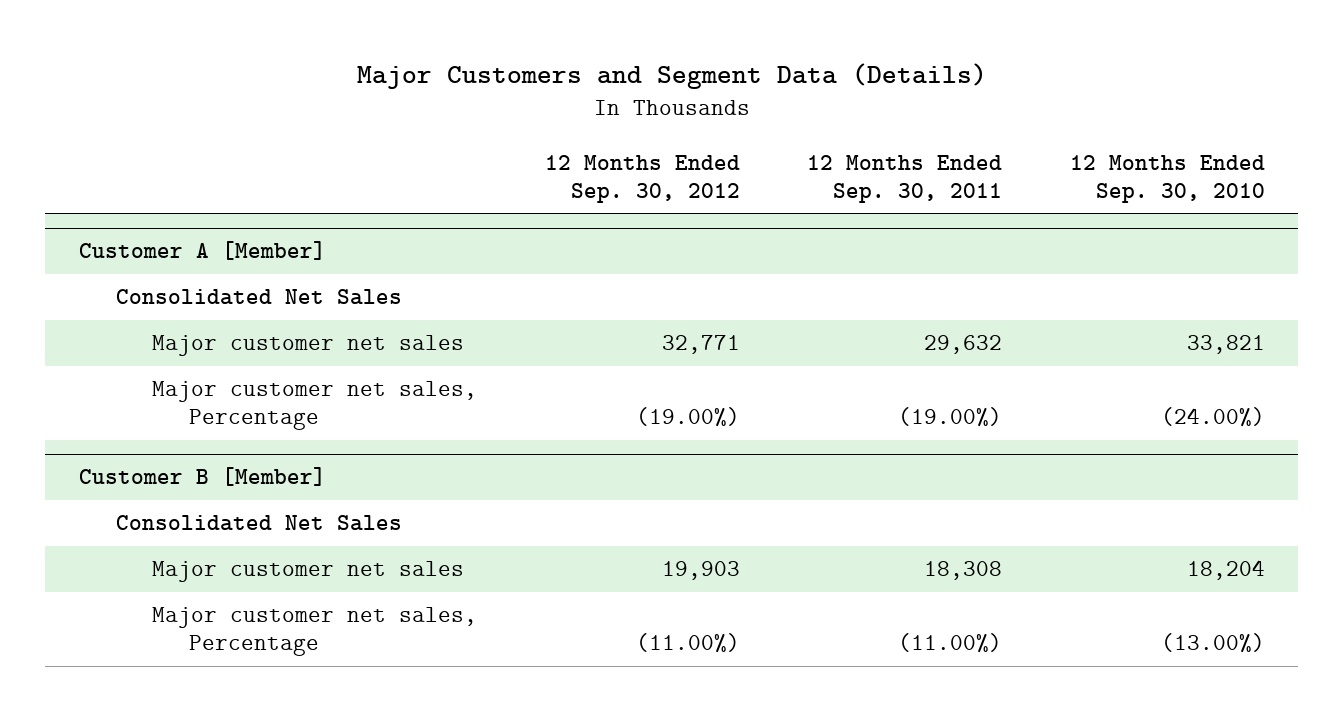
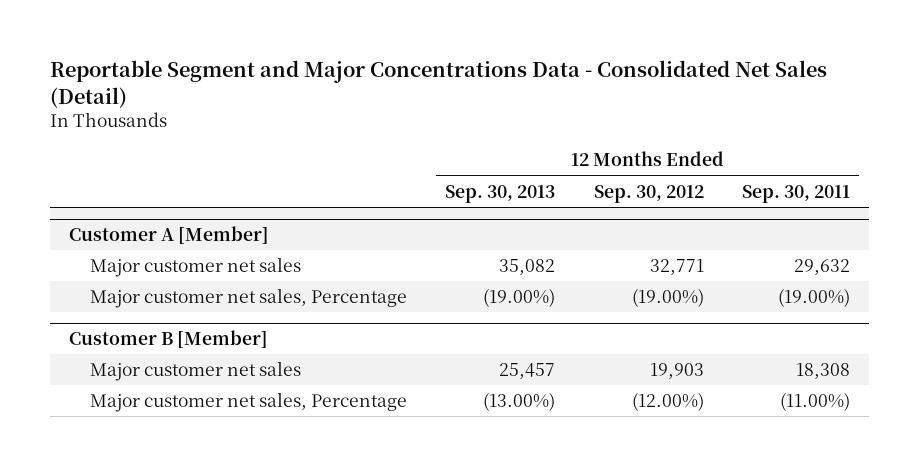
- Major Customers and Segment Data (Details)
+ Reportable Segment and Major Concentrations Data - Consolidated Net Sales (Detail)
- | 12 Months Ended Sep. 30, 2012 | 12 Months Ended Sep. 30, 2011 | 12 Months Ended Sep. 30, 2010
+ | 12 Months Ended Sep. 30, 2013 | 12 Months Ended Sep. 30, 2012 | 12 Months Ended Sep. 30, 2011
@ Customer A [Member]
- Consolidated Net Sales
@ Customer B [Member]
- Consolidated Net Sales
- Major customer net sales, Percentage | (11.00%) | (11.00%) | (13.00%)
+ Major customer net sales, Percentage | (13.00%) | (12.00%) | (11.00%)

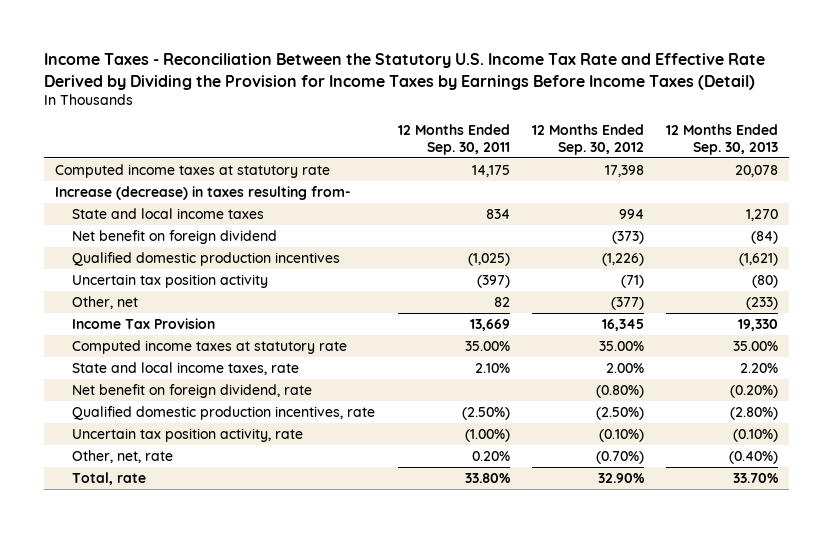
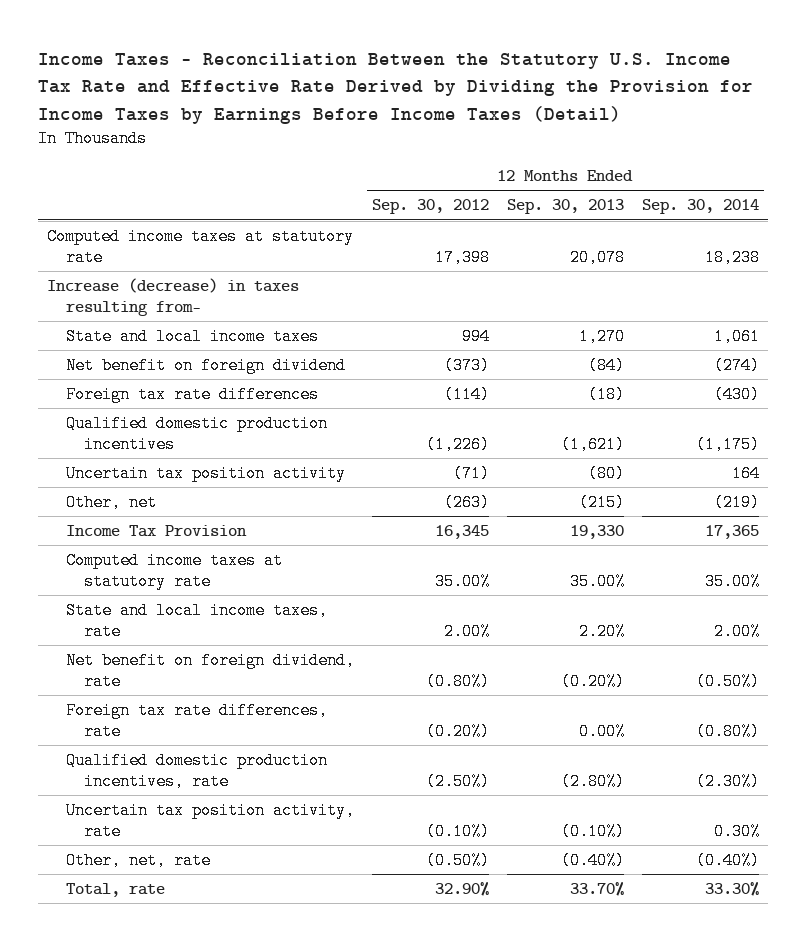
- | 12 Months Ended Sep. 30, 2011 | 12 Months Ended Sep. 30, 2012 | 12 Months Ended Sep. 30, 2013
+ | 12 Months Ended Sep. 30, 2012 | 12 Months Ended Sep. 30, 2013 | 12 Months Ended Sep. 30, 2014
+ Foreign tax rate differences | (114) | (18) | (430)
- Other, net | 82 | (377) | (233)
+ Other, net | (263) | (215) | (219)
+ Foreign tax rate differences, rate | (0.20%) | 0.00% | (0.80%)
- Other, net, rate | 0.20% | (0.70%) | (0.40%)
+ Other, net, rate | (0.50%) | (0.40%) | (0.40%)

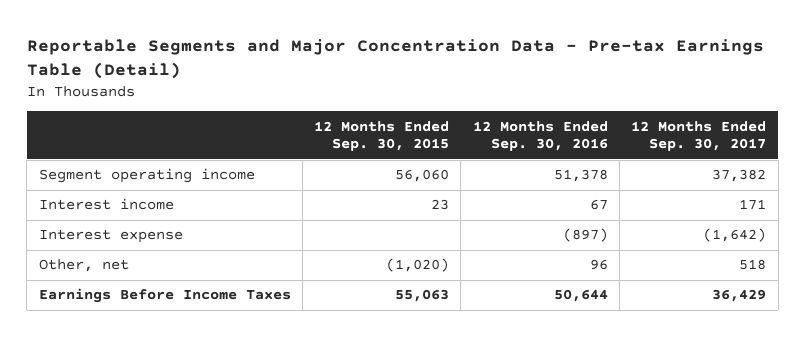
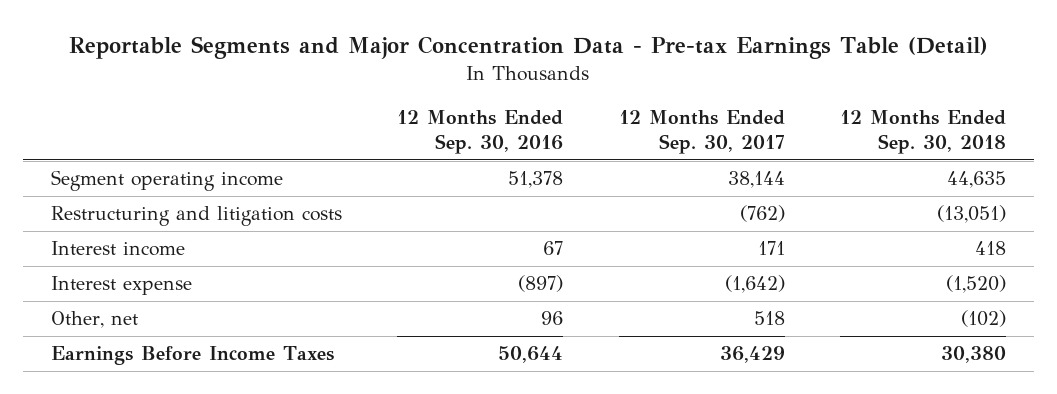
- | 12 Months Ended Sep. 30, 2015 | 12 Months Ended Sep. 30, 2016 | 12 Months Ended Sep. 30, 2017
+ | 12 Months Ended Sep. 30, 2016 | 12 Months Ended Sep. 30, 2017 | 12 Months Ended Sep. 30, 2018
- Segment operating income | 56,060 | 51,378 | 37,382
+ Segment operating income | 51,378 | 38,144 | 44,635
+ Restructuring and litigation costs | | (762) | (13,051)

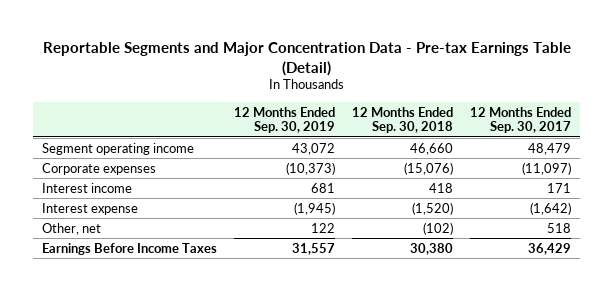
- | 12 Months Ended Sep. 30, 2016 | 12 Months Ended Sep. 30, 2017 | 12 Months Ended Sep. 30, 2018
+ | 12 Months Ended Sep. 30, 2019 | 12 Months Ended Sep. 30, 2018 | 12 Months Ended Sep. 30, 2017
- Segment operating income | 51,378 | 38,144 | 44,635
- Restructuring and litigation costs | | (762) | (13,051)
+ Segment operating income | 43,072 | 46,660 | 48,479
+ Corporate expenses | (10,373) | (15,076) | (11,097)

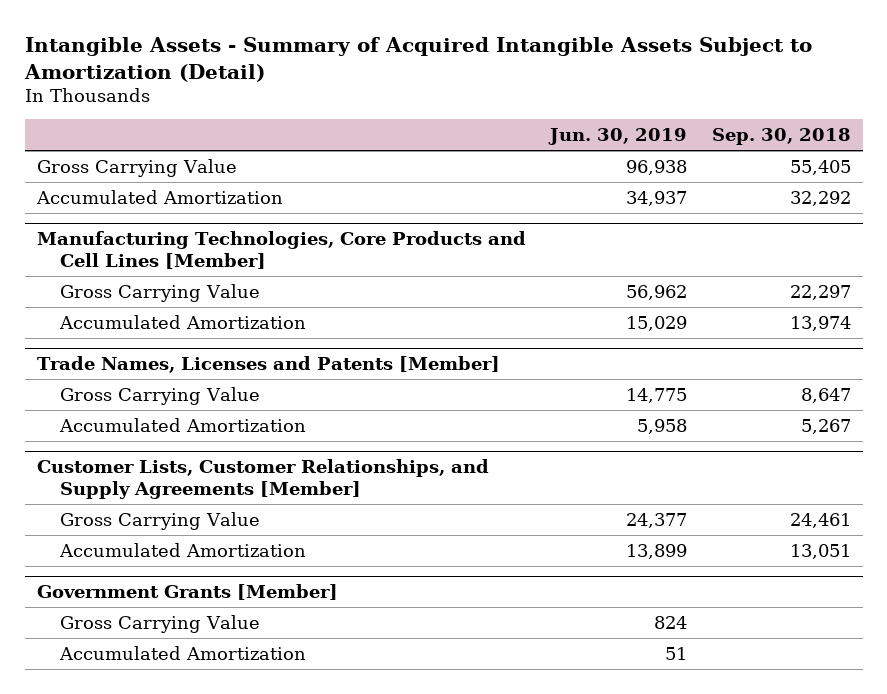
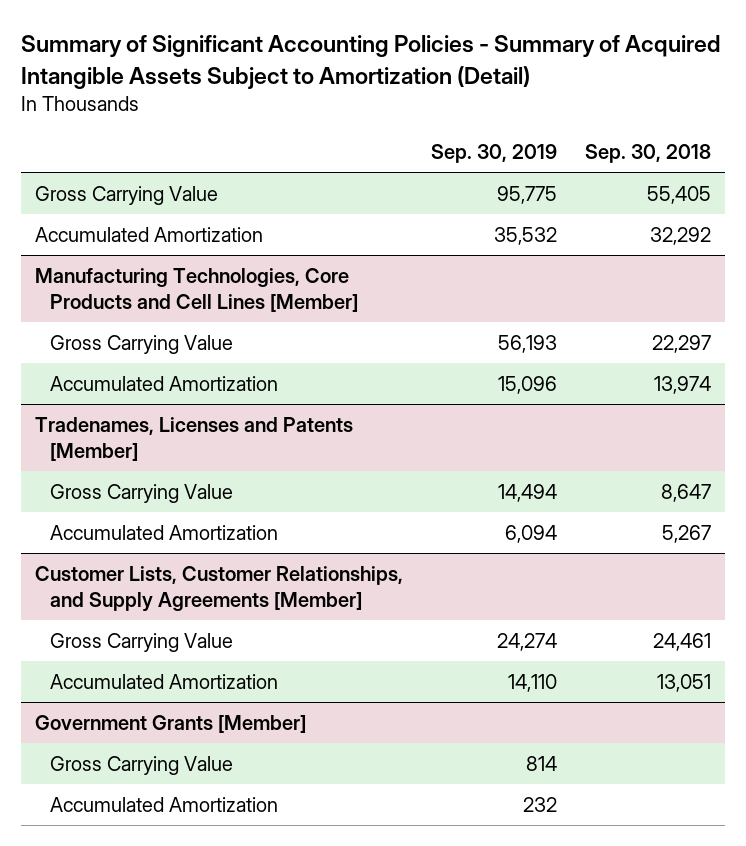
- Intangible Assets - Summary of Acquired Intangible Assets Subject to Amortization (Detail)
+ Summary of Significant Accounting Policies - Summary of Acquired Intangible Assets Subject to Amortization (Detail)
- | Jun. 30, 2019 | Sep. 30, 2018
+ | Sep. 30, 2019 | Sep. 30, 2018
- Trade Names, Licenses and Patents [Member]
+ Tradenames, Licenses and Patents [Member]

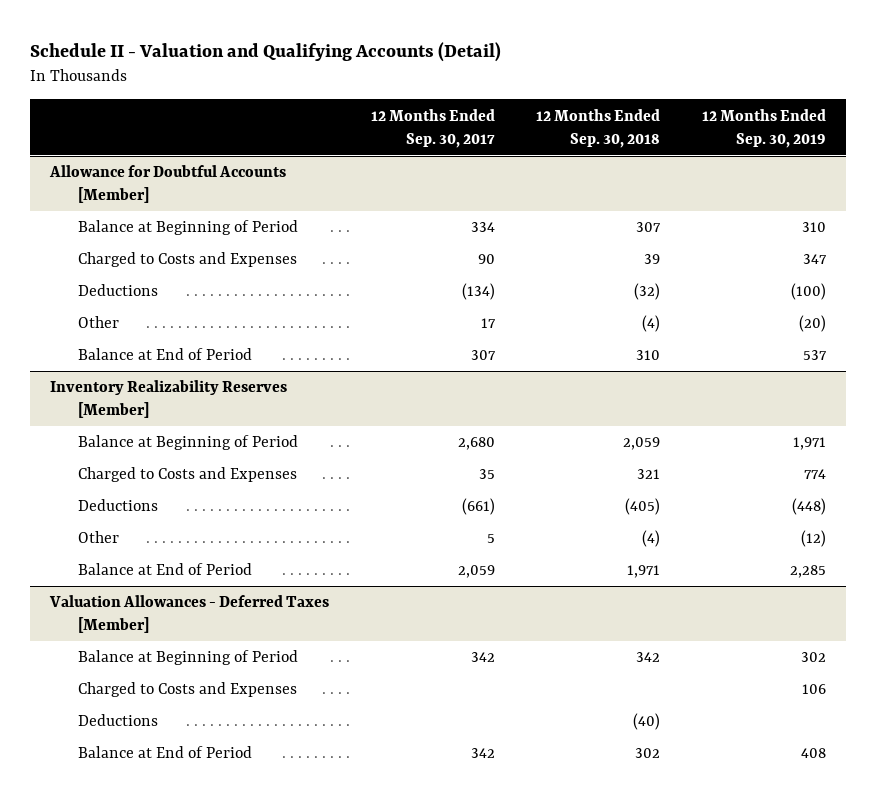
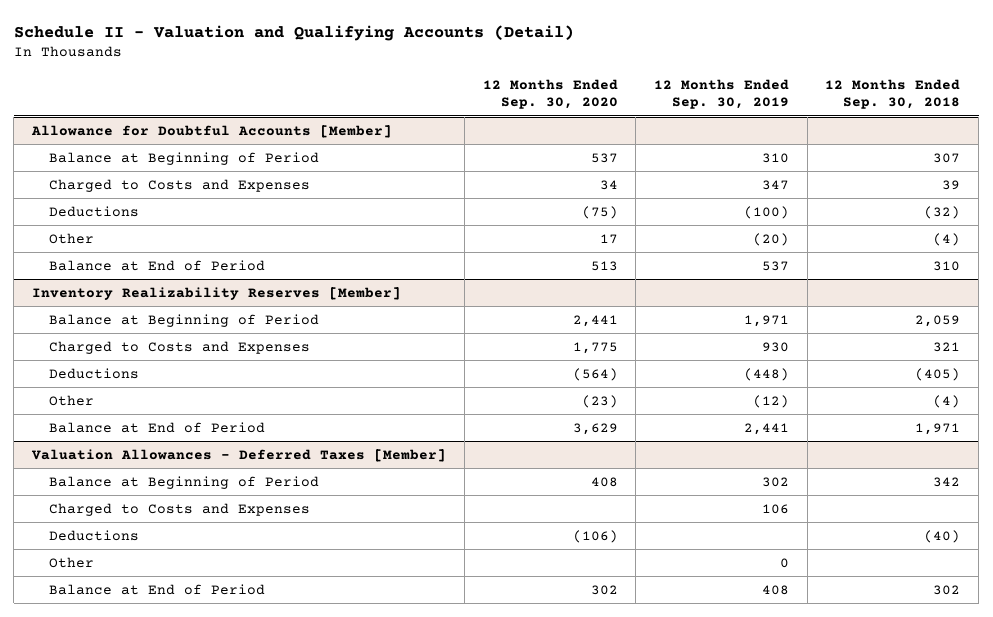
- | 12 Months Ended Sep. 30, 2017 | 12 Months Ended Sep. 30, 2018 | 12 Months Ended Sep. 30, 2019
+ | 12 Months Ended Sep. 30, 2020 | 12 Months Ended Sep. 30, 2019 | 12 Months Ended Sep. 30, 2018
@ Inventory Realizability Reserves [Member]
- Charged to Costs and Expenses | 35 | 321 | 774
+ Charged to Costs and Expenses | 1,775 | 930 | 321
- Balance at End of Period | 2,059 | 1,971 | 2,285
+ Balance at End of Period | 3,629 | 2,441 | 1,971
@ Valuation Allowances - Deferred Taxes [Member]
+ Other | | 0 |

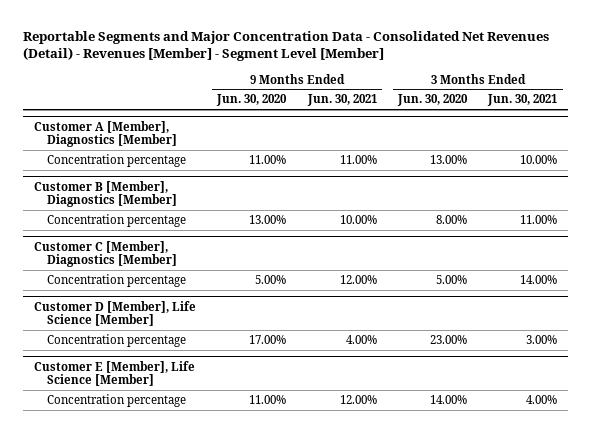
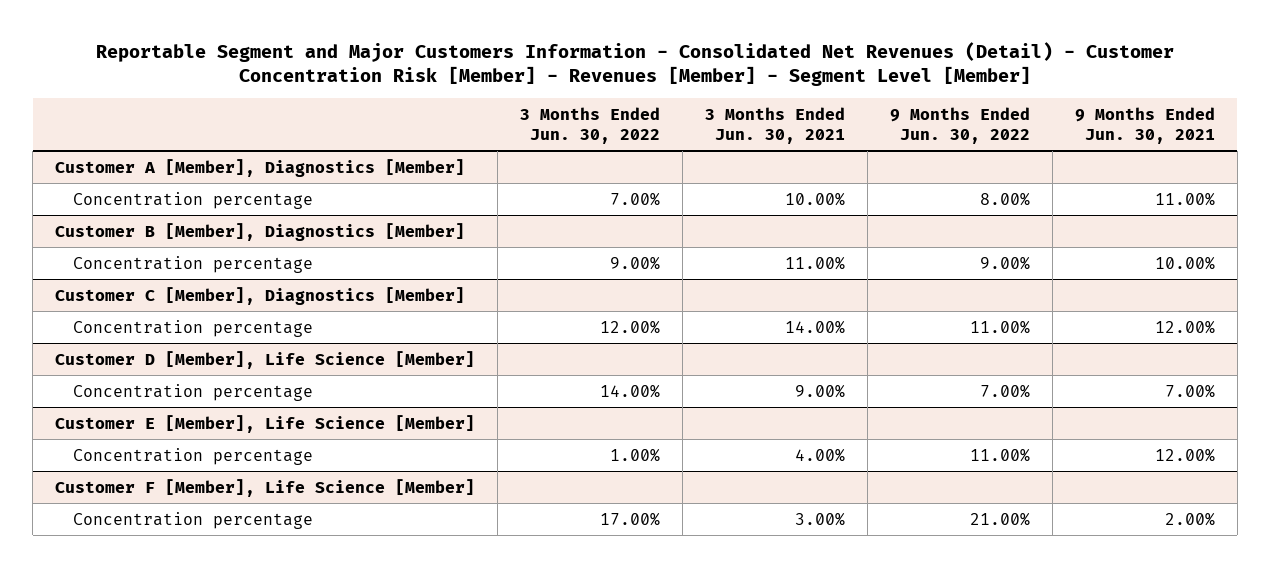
- Reportable Segments and Major Concentration Data - Consolidated Net Revenues (Detail) - Revenues [Member] - Segment Level [Member]
+ Reportable Segment and Major Customers Information - Consolidated Net Revenues (Detail) - Customer Concentration Risk [Member] - Revenues [Member] - Segment Level [Member]
- | 9 Months Ended Jun. 30, 2020 | 9 Months Ended Jun. 30, 2021 | 3 Months Ended Jun. 30, 2020 | 3 Months Ended Jun. 30, 2021
+ | 3 Months Ended Jun. 30, 2022 | 3 Months Ended Jun. 30, 2021 | 9 Months Ended Jun. 30, 2022 | 9 Months Ended Jun. 30, 2021
@ Customer D [Member], Life Science [Member]
- Concentration percentage | 17.00% | 4.00% | 23.00% | 3.00%
+ Concentration percentage | 14.00% | 9.00% | 7.00% | 7.00%
+ Customer F [Member], Life Science [Member]
+ Concentration percentage | 17.00% | 3.00% | 21.00% | 2.00%

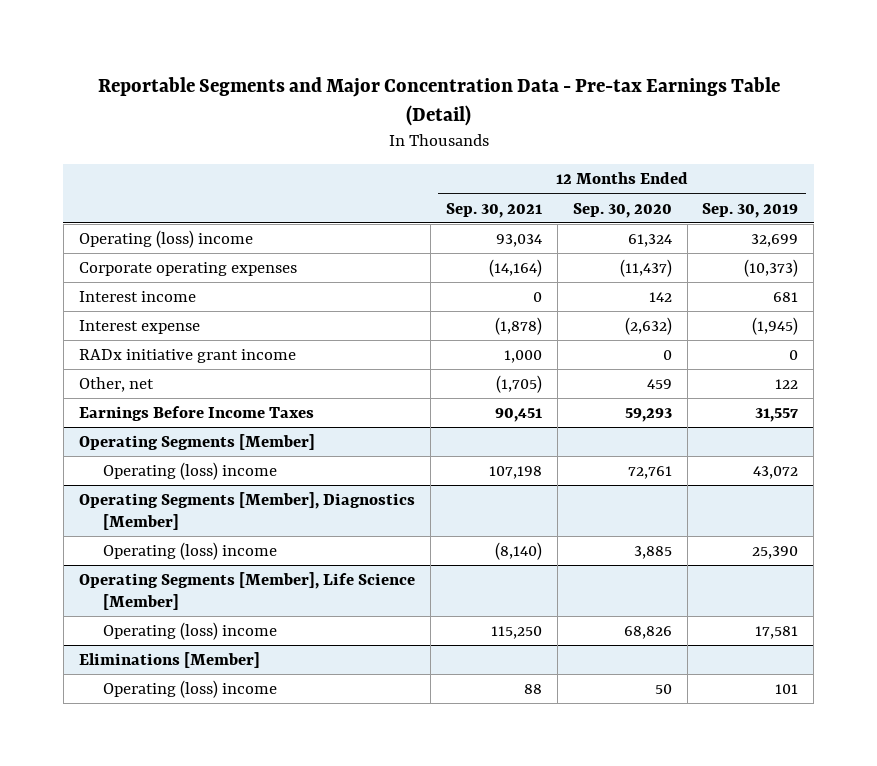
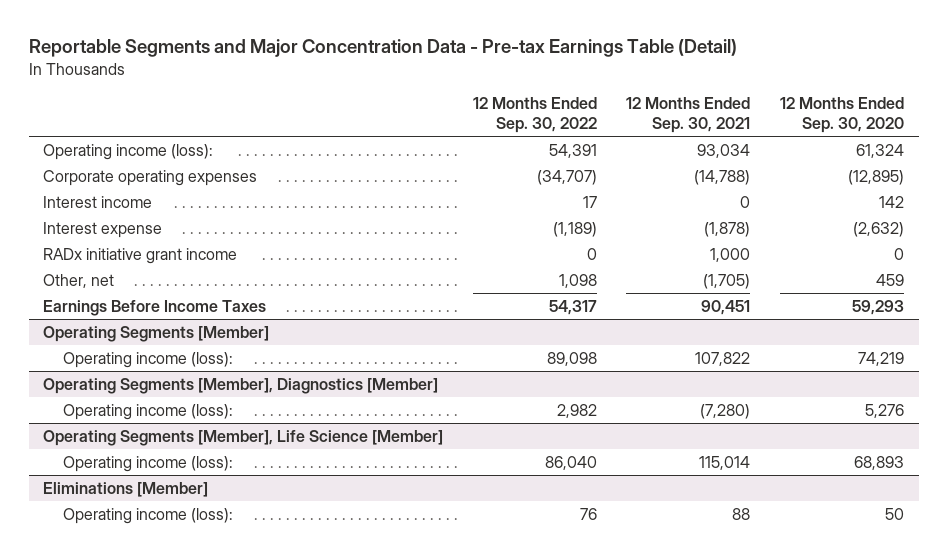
- | 12 Months Ended Sep. 30, 2021 | 12 Months Ended Sep. 30, 2020 | 12 Months Ended Sep. 30, 2019
+ | 12 Months Ended Sep. 30, 2022 | 12 Months Ended Sep. 30, 2021 | 12 Months Ended Sep. 30, 2020
- Operating (loss) income | 93,034 | 61,324 | 32,699
- Corporate operating expenses | (14,164) | (11,437) | (10,373)
+ Operating income (loss): | 54,391 | 93,034 | 61,324
+ Corporate operating expenses | (34,707) | (14,788) | (12,895)
@ Operating Segments [Member]
- Operating (loss) income | 107,198 | 72,761 | 43,072
+ Operating income (loss): | 89,098 | 107,822 | 74,219
@ Operating Segments [Member], Diagnostics [Member]
- Operating (loss) income | (8,140) | 3,885 | 25,390
+ Operating income (loss): | 2,982 | (7,280) | 5,276
@ Operating Segments [Member], Life Science [Member]
- Operating (loss) income | 115,250 | 68,826 | 17,581
+ Operating income (loss): | 86,040 | 115,014 | 68,893
@ Eliminations [Member]
- Operating (loss) income | 88 | 50 | 101
+ Operating income (loss): | 76 | 88 | 50

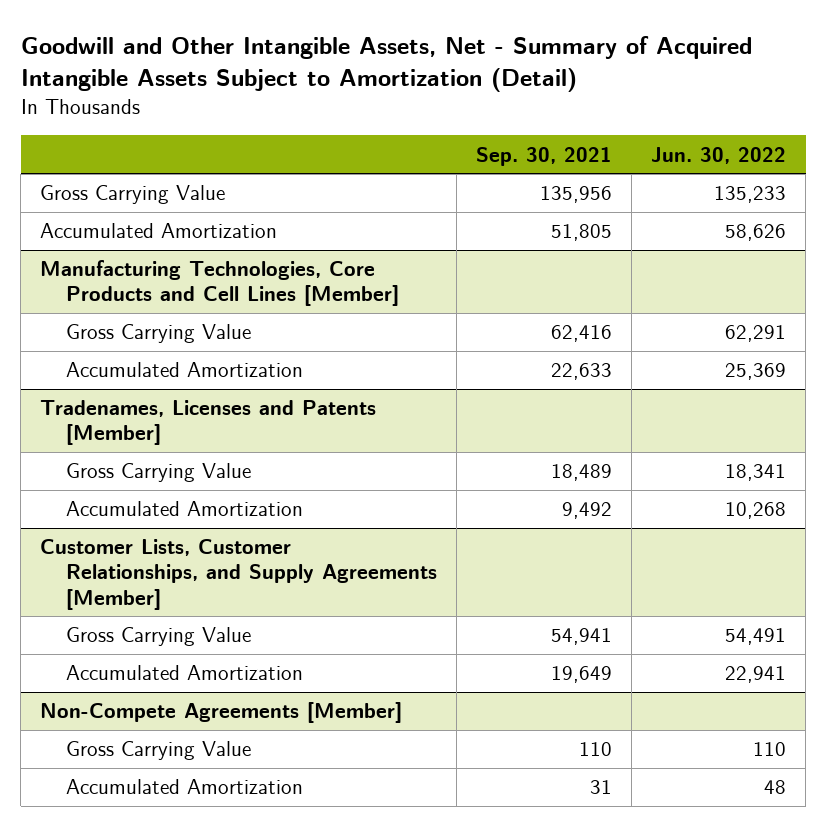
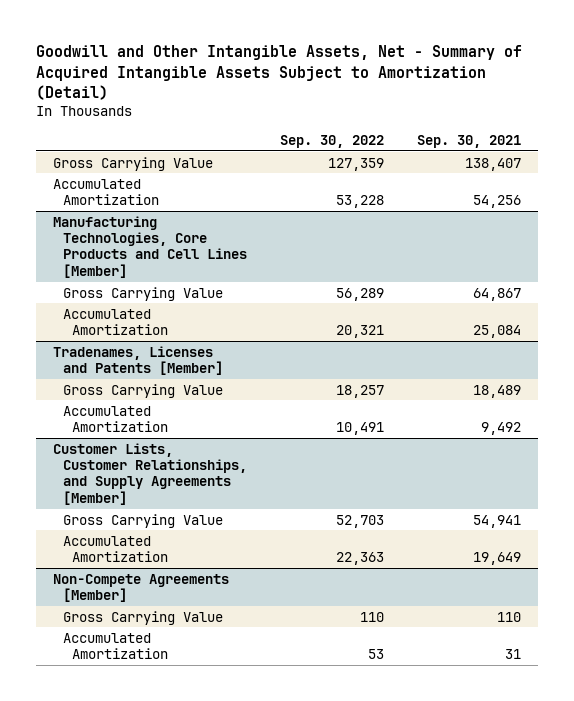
- | Sep. 30, 2021 | Jun. 30, 2022
+ | Sep. 30, 2022 | Sep. 30, 2021
- Gross Carrying Value | 135,956 | 135,233
- Accumulated Amortization | 51,805 | 58,626
+ Gross Carrying Value | 127,359 | 138,407
+ Accumulated Amortization | 53,228 | 54,256
@ Manufacturing Technologies, Core Products and Cell Lines [Member]
- Gross Carrying Value | 62,416 | 62,291
- Accumulated Amortization | 22,633 | 25,369
+ Gross Carrying Value | 56,289 | 64,867
+ Accumulated Amortization | 20,321 | 25,084

